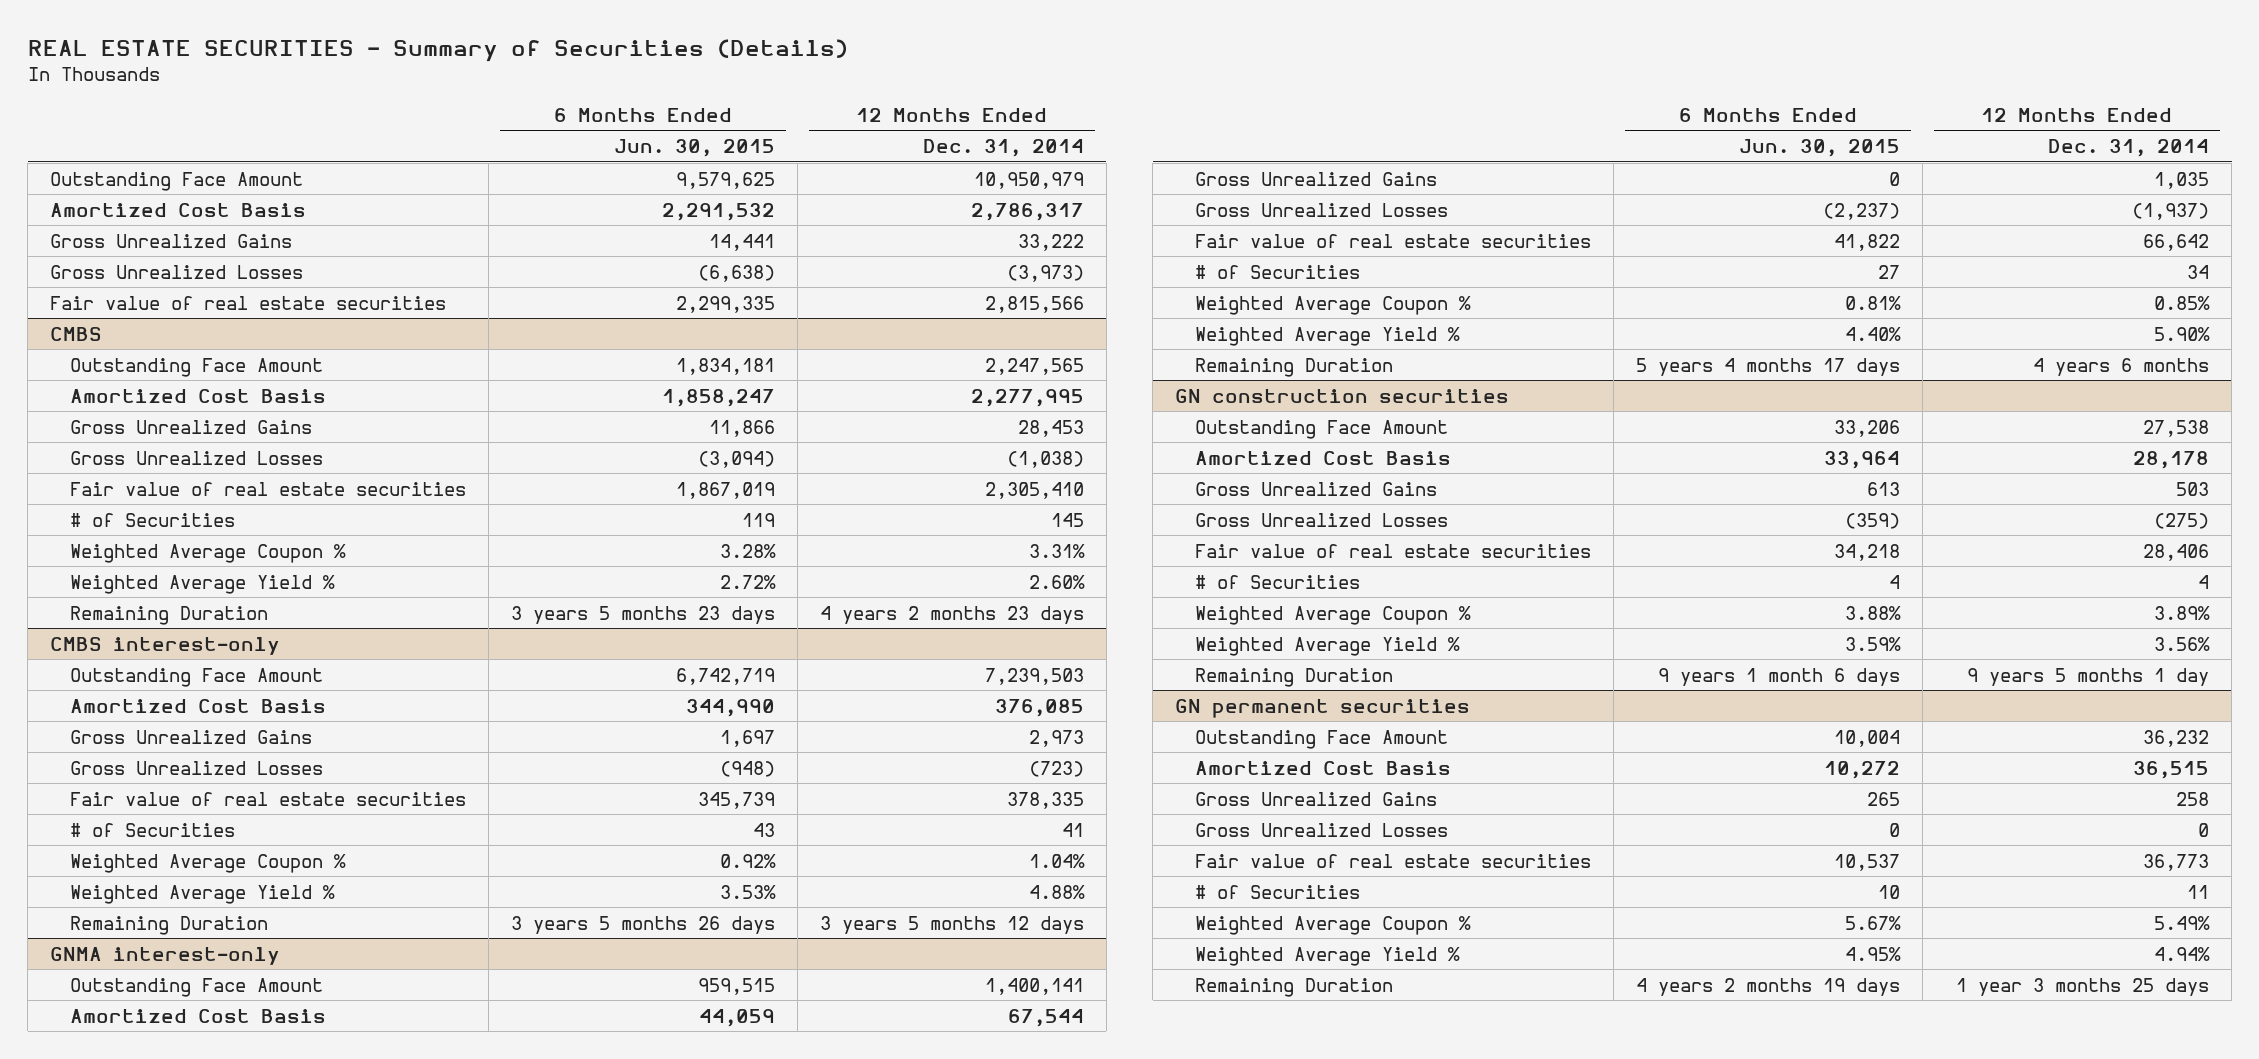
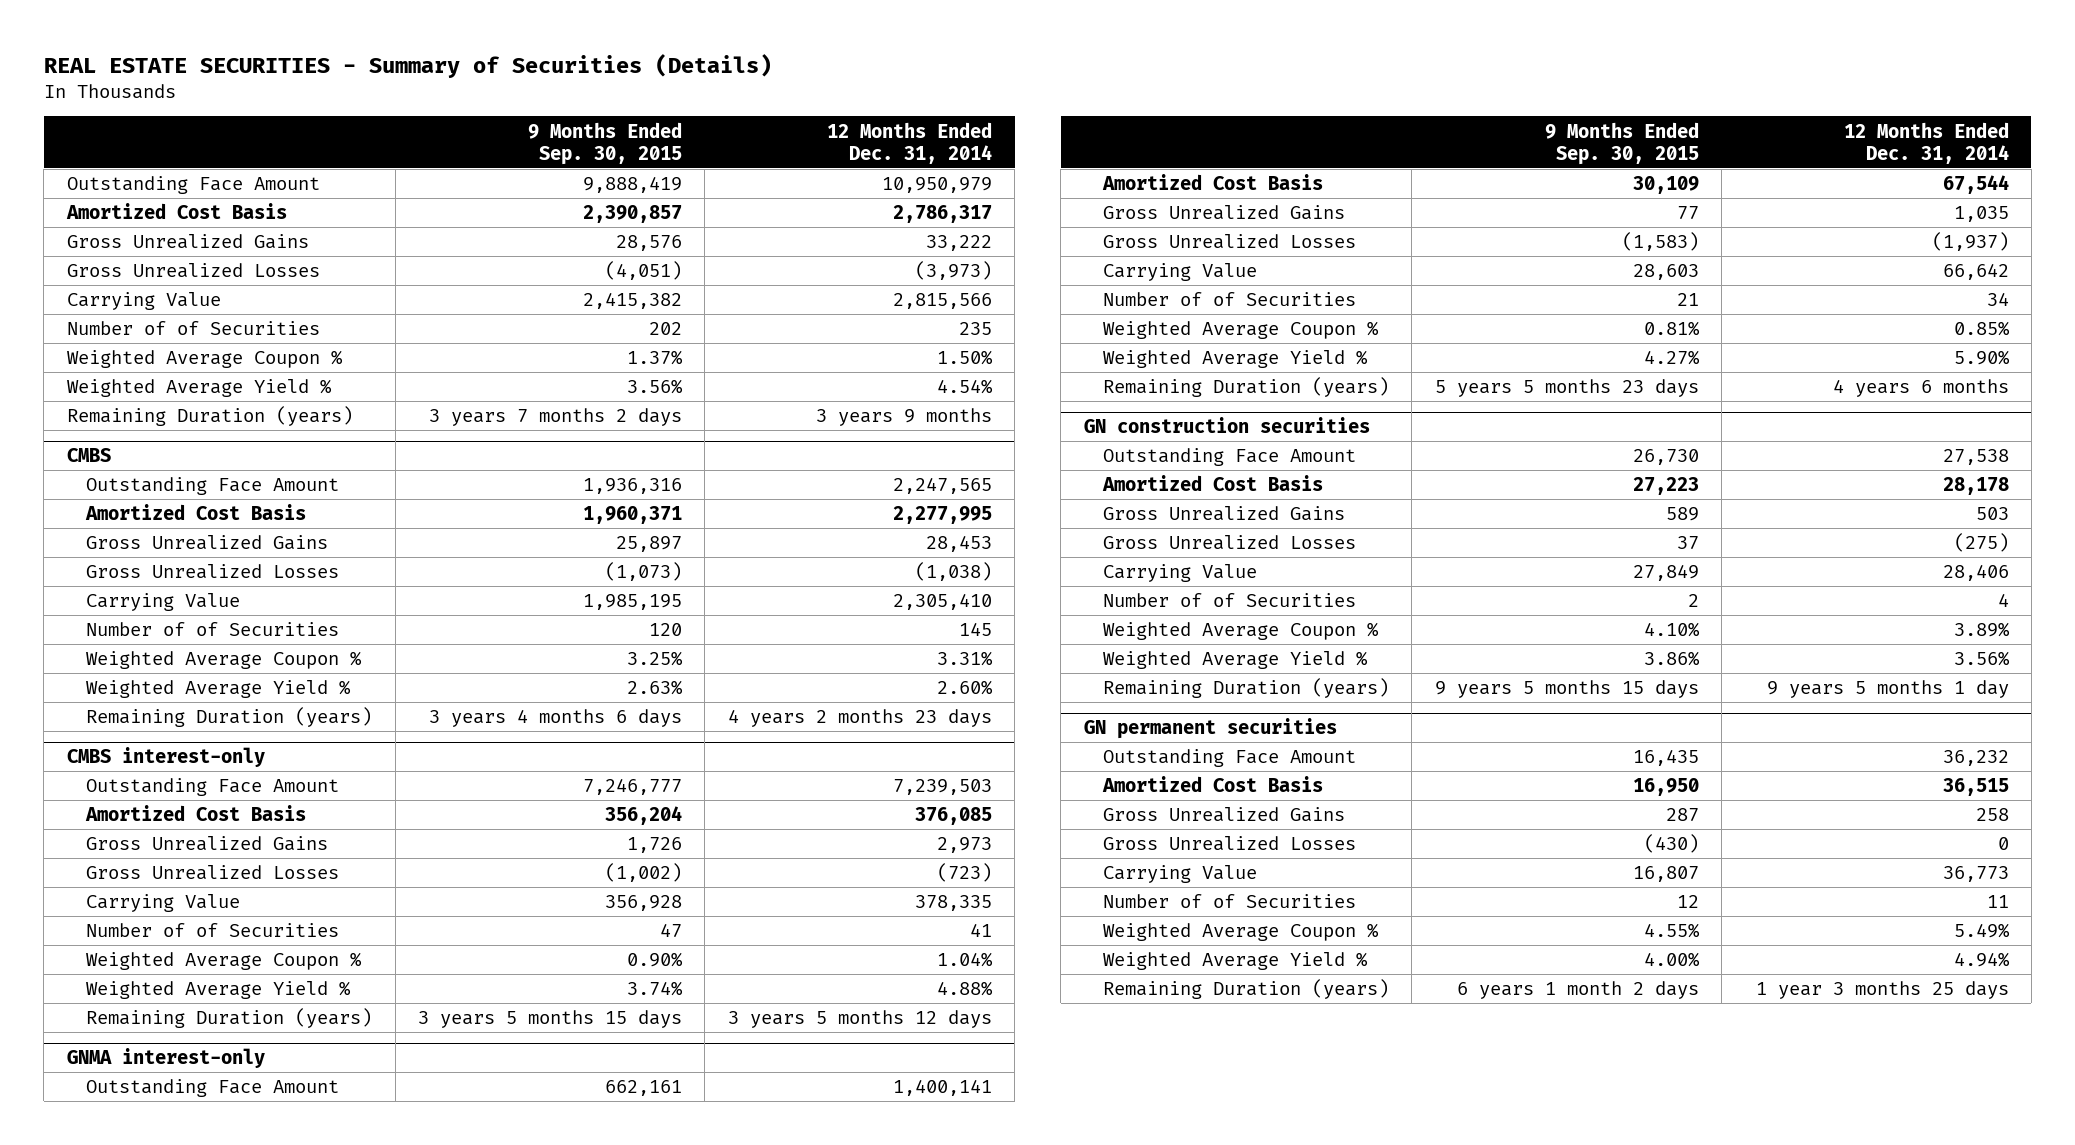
- | 6 Months Ended Jun. 30, 2015 | 12 Months Ended Dec. 31, 2014
+ | 9 Months Ended Sep. 30, 2015 | 12 Months Ended Dec. 31, 2014
- Fair value of real estate securities | 2,299,335 | 2,815,566
+ Carrying Value | 2,415,382 | 2,815,566
+ Number of of Securities | 202 | 235
+ Weighted Average Coupon % | 1.37% | 1.50%
+ Weighted Average Yield % | 3.56% | 4.54%
+ Remaining Duration (years) | 3 years 7 months 2 days | 3 years 9 months
@ CMBS
- Fair value of real estate securities | 1,867,019 | 2,305,410
- # of Securities | 119 | 145
+ Carrying Value | 1,985,195 | 2,305,410
+ Number of of Securities | 120 | 145
- Remaining Duration | 3 years 5 months 23 days | 4 years 2 months 23 days
+ Remaining Duration (years) | 3 years 4 months 6 days | 4 years 2 months 23 days
@ CMBS interest-only
- Fair value of real estate securities | 345,739 | 378,335
- # of Securities | 43 | 41
+ Carrying Value | 356,928 | 378,335
+ Number of of Securities | 47 | 41
- Remaining Duration | 3 years 5 months 26 days | 3 years 5 months 12 days
+ Remaining Duration (years) | 3 years 5 months 15 days | 3 years 5 months 12 days
@ GNMA interest-only
- Fair value of real estate securities | 41,822 | 66,642
- # of Securities | 27 | 34
+ Carrying Value | 28,603 | 66,642
+ Number of of Securities | 21 | 34
- Remaining Duration | 5 years 4 months 17 days | 4 years 6 months
+ Remaining Duration (years) | 5 years 5 months 23 days | 4 years 6 months
@ GN construction securities
- Fair value of real estate securities | 34,218 | 28,406
- # of Securities | 4 | 4
+ Carrying Value | 27,849 | 28,406
+ Number of of Securities | 2 | 4
- Remaining Duration | 9 years 1 month 6 days | 9 years 5 months 1 day
+ Remaining Duration (years) | 9 years 5 months 15 days | 9 years 5 months 1 day
@ GN permanent securities
- Fair value of real estate securities | 10,537 | 36,773
- # of Securities | 10 | 11
+ Carrying Value | 16,807 | 36,773
+ Number of of Securities | 12 | 11
- Remaining Duration | 4 years 2 months 19 days | 1 year 3 months 25 days
+ Remaining Duration (years) | 6 years 1 month 2 days | 1 year 3 months 25 days

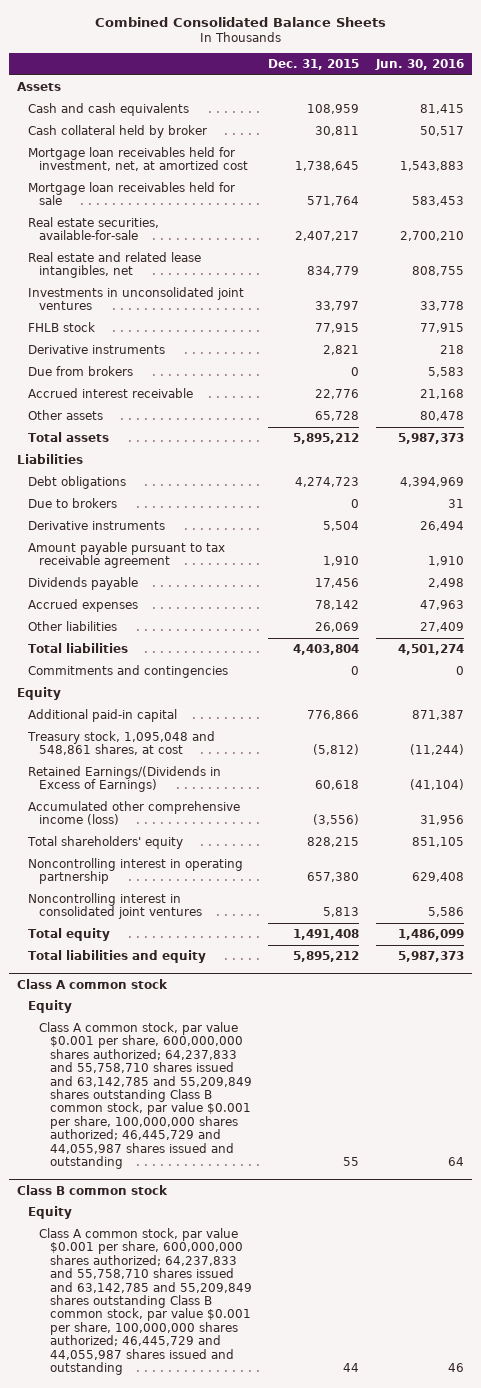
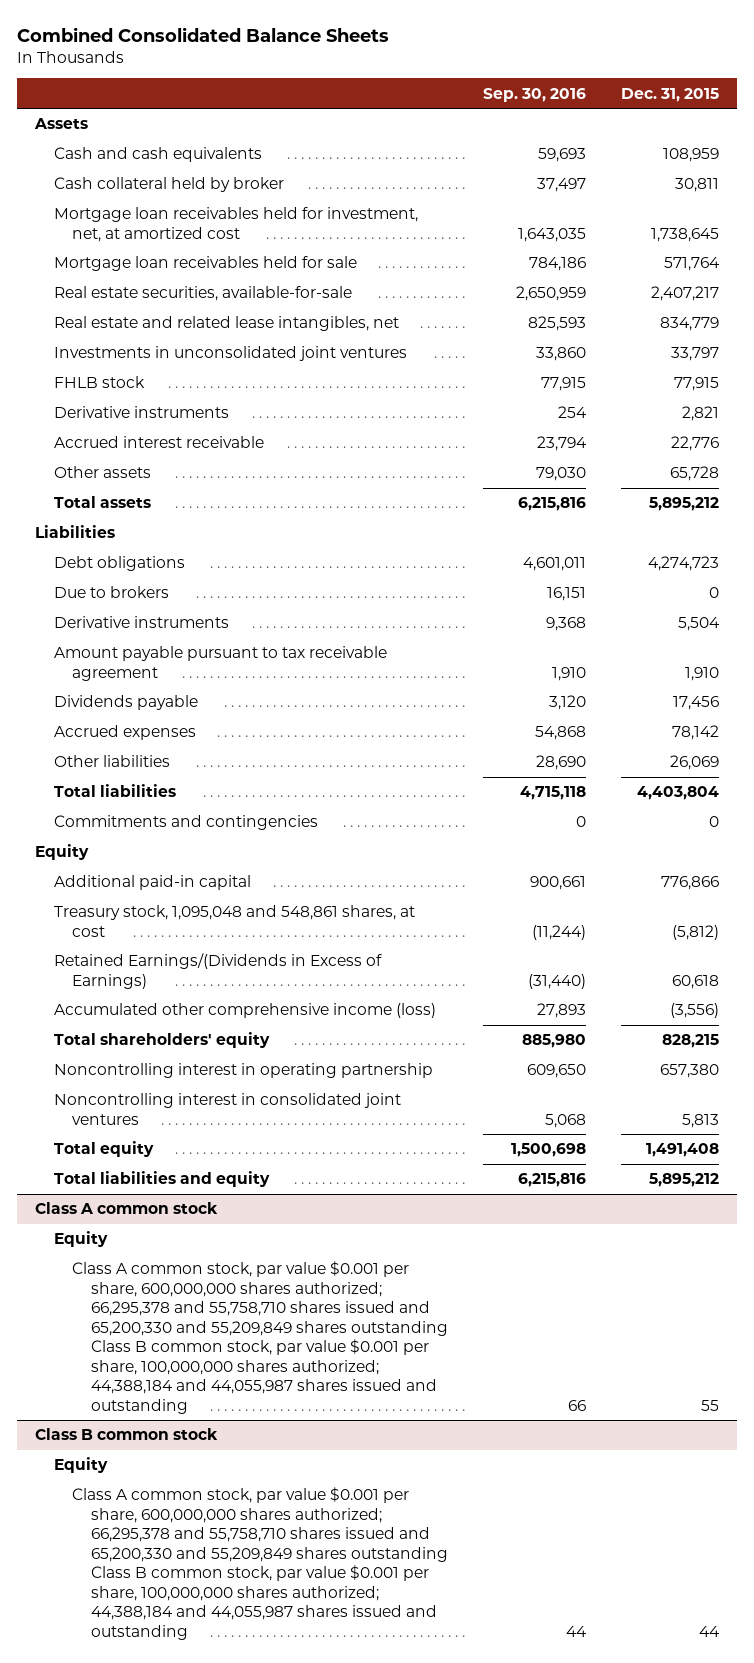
- | Dec. 31, 2015 | Jun. 30, 2016
+ | Sep. 30, 2016 | Dec. 31, 2015
- Due from brokers | 0 | 5,583
@ Class A common stock
- Class A common stock, par value $0.001 per share, 600,000,000 shares authorized; 64,237,833 and 55,758,710 shares issued and 63,142,785 and 55,209,849 shares outstanding Class B common stock, par value $0.001 per share, 100,000,000 shares authorized; 46,445,729 and 44,055,987 shares issued and outstanding | 55 | 64
+ Class A common stock, par value $0.001 per share, 600,000,000 shares authorized; 66,295,378 and 55,758,710 shares issued and 65,200,330 and 55,209,849 shares outstanding Class B common stock, par value $0.001 per share, 100,000,000 shares authorized; 44,388,184 and 44,055,987 shares issued and outstanding | 66 | 55
@ Class B common stock
- Class A common stock, par value $0.001 per share, 600,000,000 shares authorized; 64,237,833 and 55,758,710 shares issued and 63,142,785 and 55,209,849 shares outstanding Class B common stock, par value $0.001 per share, 100,000,000 shares authorized; 46,445,729 and 44,055,987 shares issued and outstanding | 44 | 46
+ Class A common stock, par value $0.001 per share, 600,000,000 shares authorized; 66,295,378 and 55,758,710 shares issued and 65,200,330 and 55,209,849 shares outstanding Class B common stock, par value $0.001 per share, 100,000,000 shares authorized; 44,388,184 and 44,055,987 shares issued and outstanding | 44 | 44

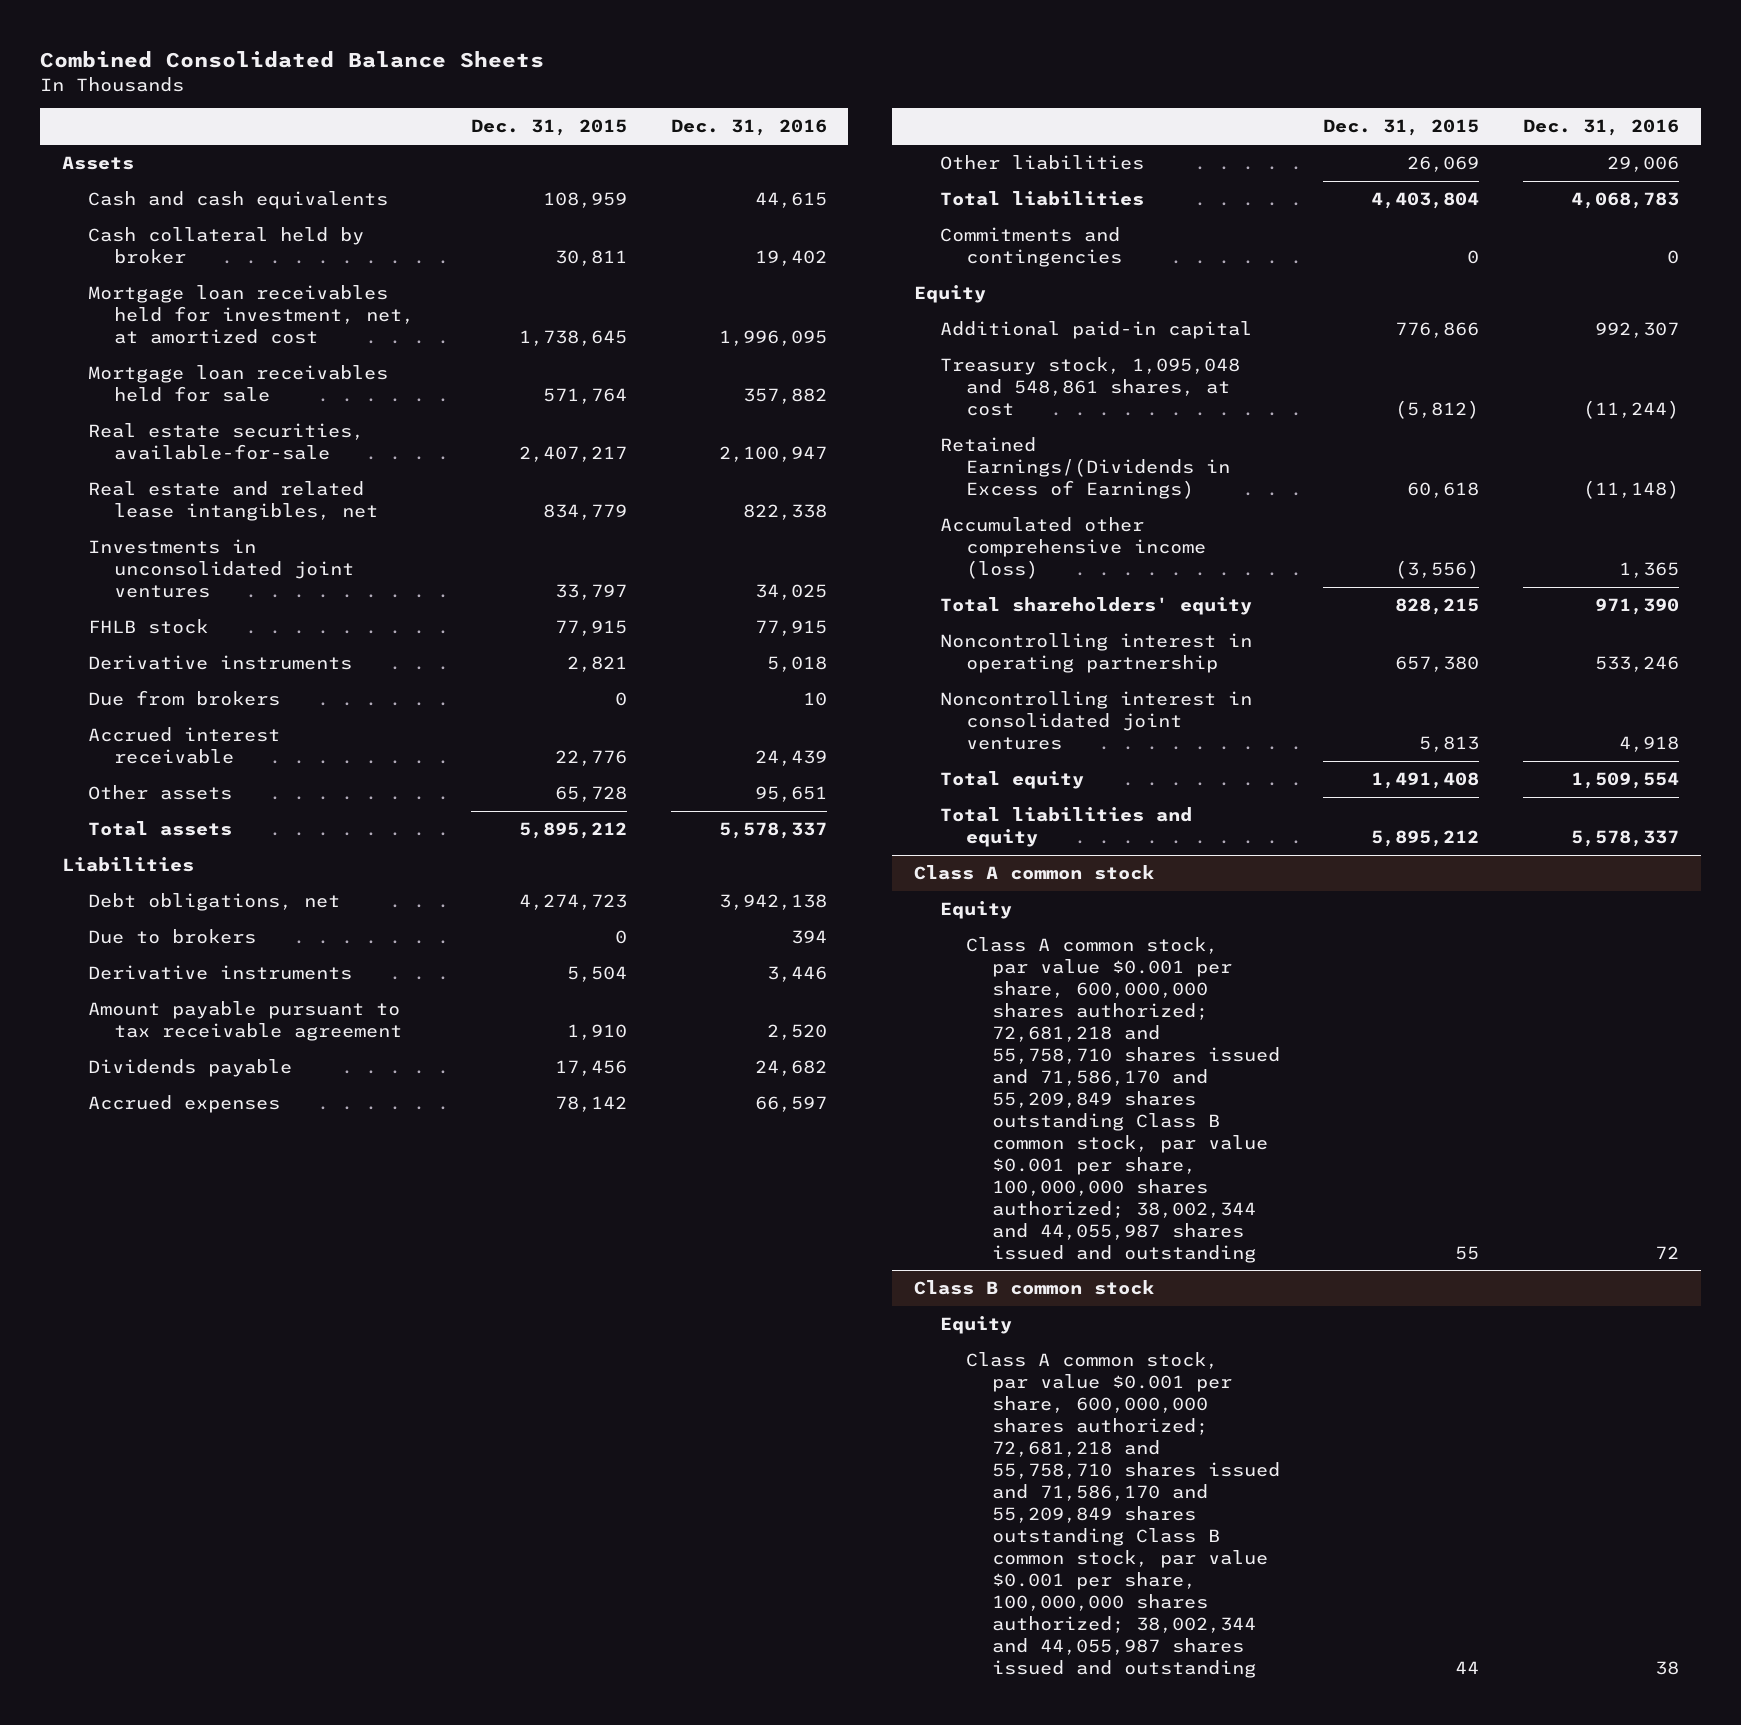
- | Sep. 30, 2016 | Dec. 31, 2015
+ | Dec. 31, 2015 | Dec. 31, 2016
+ Due from brokers | 0 | 10
- Debt obligations | 4,601,011 | 4,274,723
+ Debt obligations, net | 4,274,723 | 3,942,138
@ Class A common stock
- Class A common stock, par value $0.001 per share, 600,000,000 shares authorized; 66,295,378 and 55,758,710 shares issued and 65,200,330 and 55,209,849 shares outstanding Class B common stock, par value $0.001 per share, 100,000,000 shares authorized; 44,388,184 and 44,055,987 shares issued and outstanding | 66 | 55
+ Class A common stock, par value $0.001 per share, 600,000,000 shares authorized; 72,681,218 and 55,758,710 shares issued and 71,586,170 and 55,209,849 shares outstanding Class B common stock, par value $0.001 per share, 100,000,000 shares authorized; 38,002,344 and 44,055,987 shares issued and outstanding | 55 | 72
@ Class B common stock
- Class A common stock, par value $0.001 per share, 600,000,000 shares authorized; 66,295,378 and 55,758,710 shares issued and 65,200,330 and 55,209,849 shares outstanding Class B common stock, par value $0.001 per share, 100,000,000 shares authorized; 44,388,184 and 44,055,987 shares issued and outstanding | 44 | 44
+ Class A common stock, par value $0.001 per share, 600,000,000 shares authorized; 72,681,218 and 55,758,710 shares issued and 71,586,170 and 55,209,849 shares outstanding Class B common stock, par value $0.001 per share, 100,000,000 shares authorized; 38,002,344 and 44,055,987 shares issued and outstanding | 44 | 38

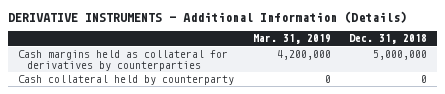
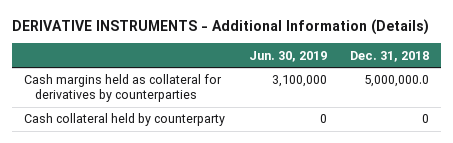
- | Mar. 31, 2019 | Dec. 31, 2018
+ | Jun. 30, 2019 | Dec. 31, 2018
- Cash margins held as collateral for derivatives by counterparties | 4,200,000 | 5,000,000
+ Cash margins held as collateral for derivatives by counterparties | 3,100,000 | 5,000,000.0

